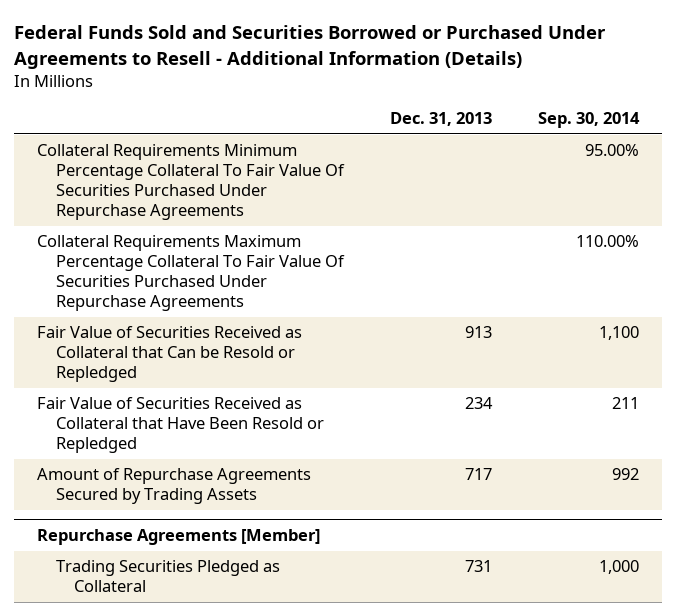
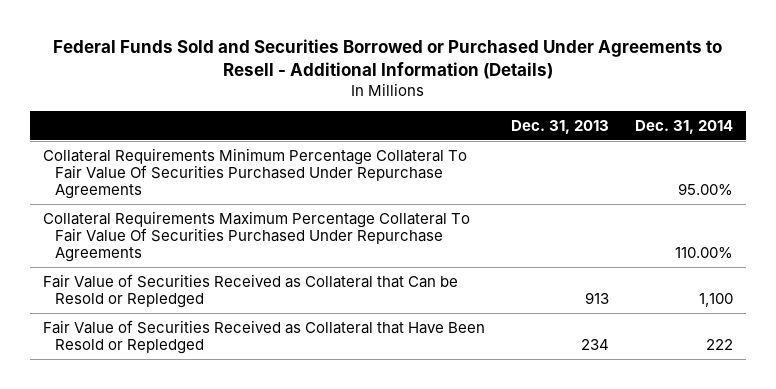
- | Dec. 31, 2013 | Sep. 30, 2014
+ | Dec. 31, 2013 | Dec. 31, 2014
- Amount of Repurchase Agreements Secured by Trading Assets | 717 | 992
- Repurchase Agreements [Member]
- Trading Securities Pledged as Collateral | 731 | 1,000

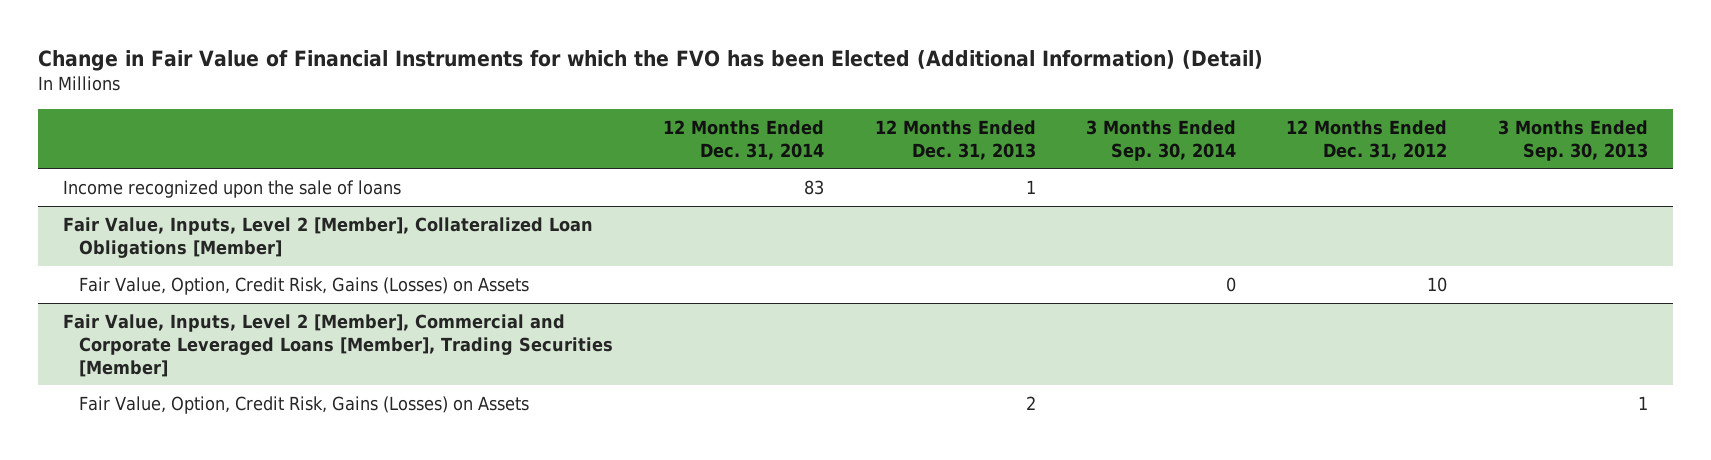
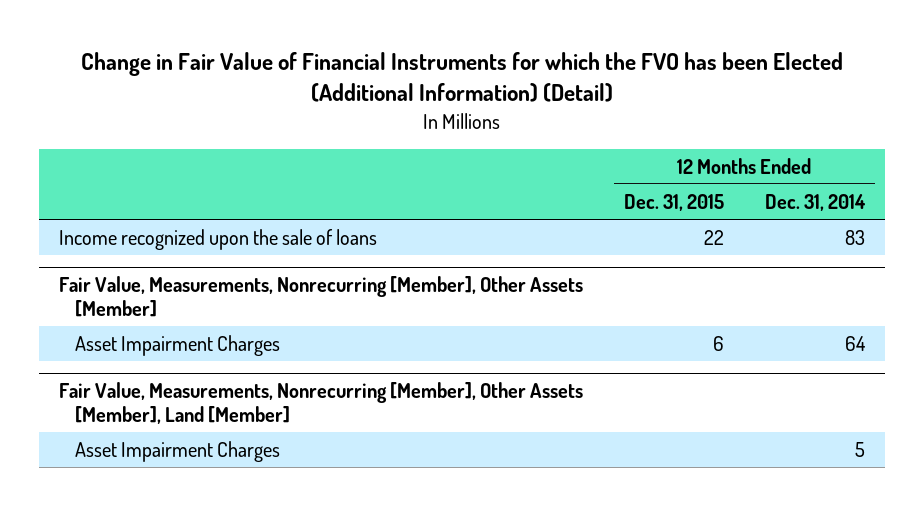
- | 12 Months Ended Dec. 31, 2014 | 12 Months Ended Dec. 31, 2013 | 3 Months Ended Sep. 30, 2014 | 12 Months Ended Dec. 31, 2012 | 3 Months Ended Sep. 30, 2013
+ | 12 Months Ended Dec. 31, 2015 | 12 Months Ended Dec. 31, 2014
- Fair Value, Inputs, Level 2 [Member], Collateralized Loan Obligations [Member]
- Fair Value, Option, Credit Risk, Gains (Losses) on Assets | | | 0 | 10 |
- Fair Value, Inputs, Level 2 [Member], Commercial and Corporate Leveraged Loans [Member], Trading Securities [Member]
- Fair Value, Option, Credit Risk, Gains (Losses) on Assets | | 2 | | | 1
+ Fair Value, Measurements, Nonrecurring [Member], Other Assets [Member]
+ Asset Impairment Charges | 6 | 64
+ Fair Value, Measurements, Nonrecurring [Member], Other Assets [Member], Land [Member]
+ Asset Impairment Charges | | 5

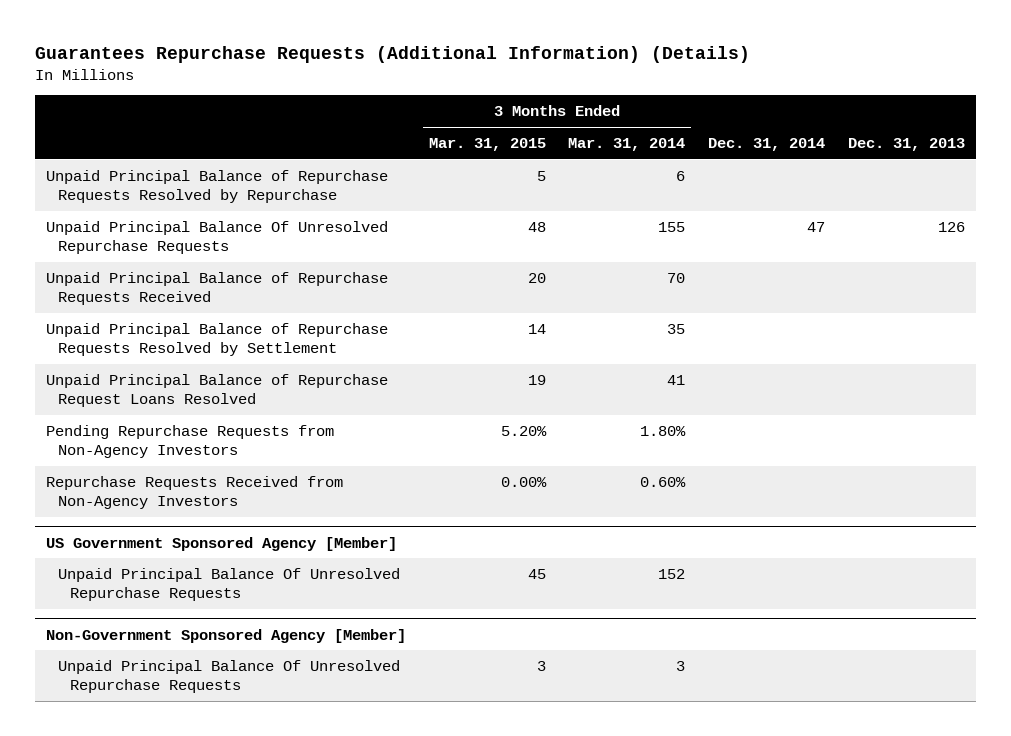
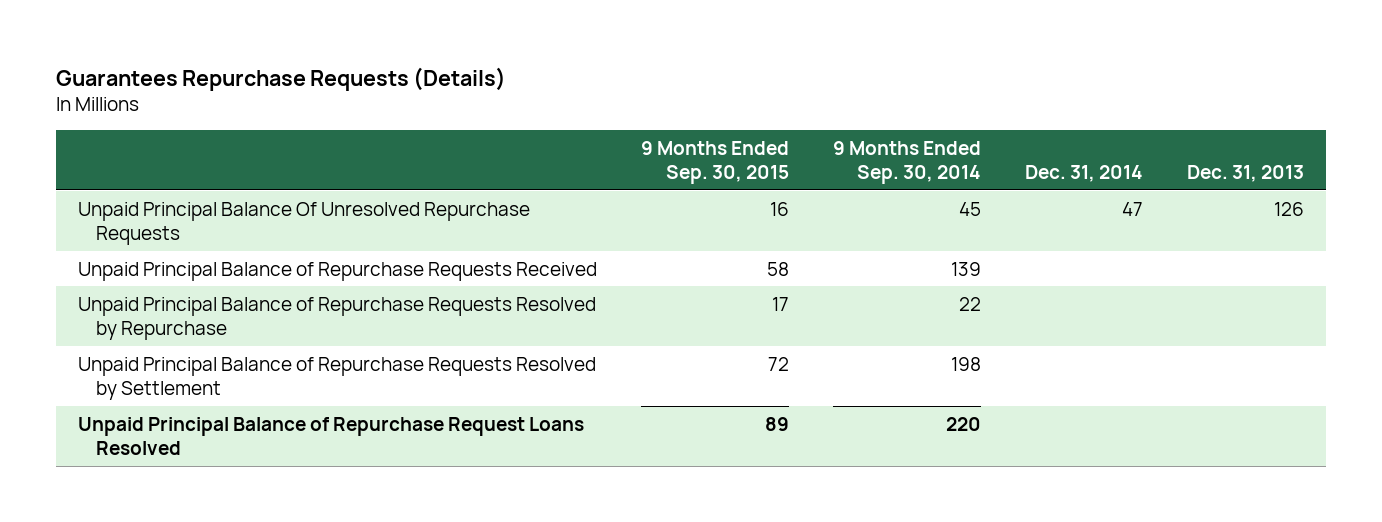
- Guarantees Repurchase Requests (Additional Information) (Details)
+ Guarantees Repurchase Requests (Details)
- | 3 Months Ended Mar. 31, 2015 | 3 Months Ended Mar. 31, 2014 | Dec. 31, 2014 | Dec. 31, 2013
+ | 9 Months Ended Sep. 30, 2015 | 9 Months Ended Sep. 30, 2014 | Dec. 31, 2014 | Dec. 31, 2013
moved down: Unpaid Principal Balance of Repurchase Requests Resolved by Repurchase | 17 | 22 | |
- Pending Repurchase Requests from Non-Agency Investors | 5.20% | 1.80% | |
- Repurchase Requests Received from Non-Agency Investors | 0.00% | 0.60% | |
- US Government Sponsored Agency [Member]
- Unpaid Principal Balance Of Unresolved Repurchase Requests | 45 | 152 | |
- Non-Government Sponsored Agency [Member]
- Unpaid Principal Balance Of Unresolved Repurchase Requests | 3 | 3 | |

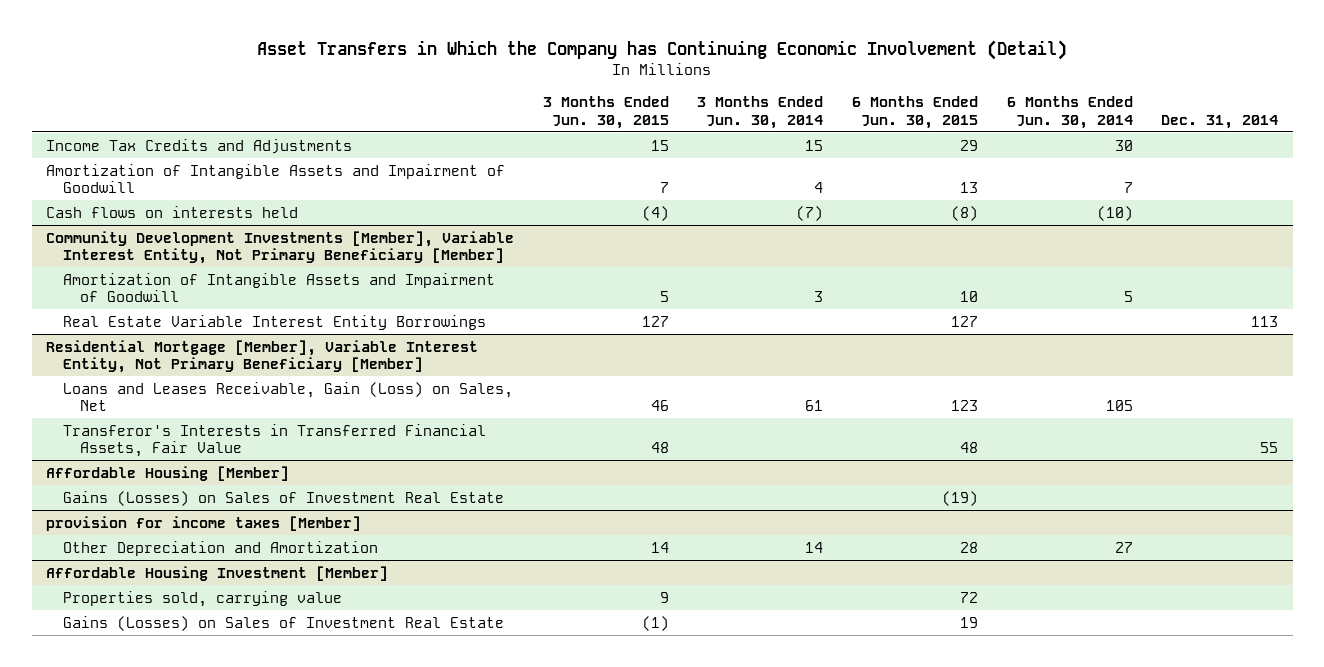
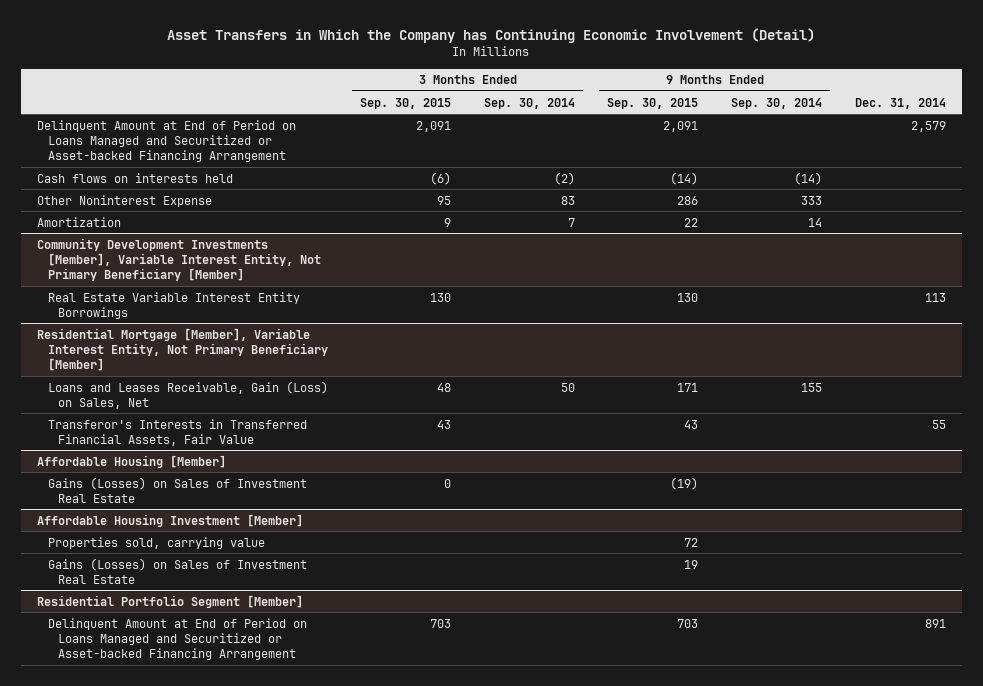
- | 3 Months Ended Jun. 30, 2015 | 3 Months Ended Jun. 30, 2014 | 6 Months Ended Jun. 30, 2015 | 6 Months Ended Jun. 30, 2014 | Dec. 31, 2014
+ | 3 Months Ended Sep. 30, 2015 | 3 Months Ended Sep. 30, 2014 | 9 Months Ended Sep. 30, 2015 | 9 Months Ended Sep. 30, 2014 | Dec. 31, 2014
- Income Tax Credits and Adjustments | 15 | 15 | 29 | 30 |
- Amortization of Intangible Assets and Impairment of Goodwill | 7 | 4 | 13 | 7 |
+ Delinquent Amount at End of Period on Loans Managed and Securitized or Asset-backed Financing Arrangement | 2,091 | | 2,091 | | 2,579
+ Other Noninterest Expense | 95 | 83 | 286 | 333 |
+ Amortization | 9 | 7 | 22 | 14 |
@ Community Development Investments [Member], Variable Interest Entity, Not Primary Beneficiary [Member]
- Amortization of Intangible Assets and Impairment of Goodwill | 5 | 3 | 10 | 5 |
- provision for income taxes [Member]
- Other Depreciation and Amortization | 14 | 14 | 28 | 27 |
+ Residential Portfolio Segment [Member]
+ Delinquent Amount at End of Period on Loans Managed and Securitized or Asset-backed Financing Arrangement | 703 | | 703 | | 891

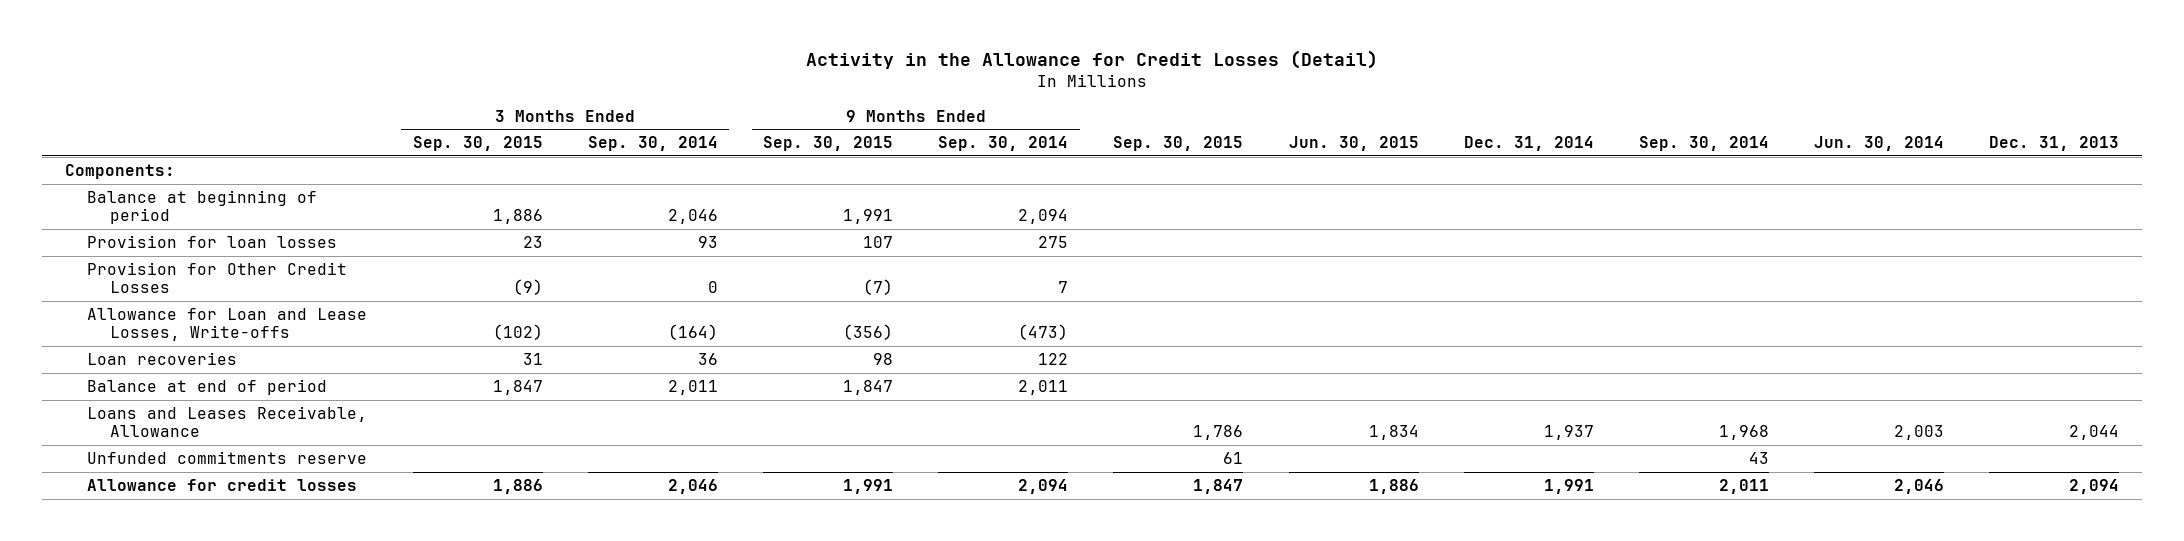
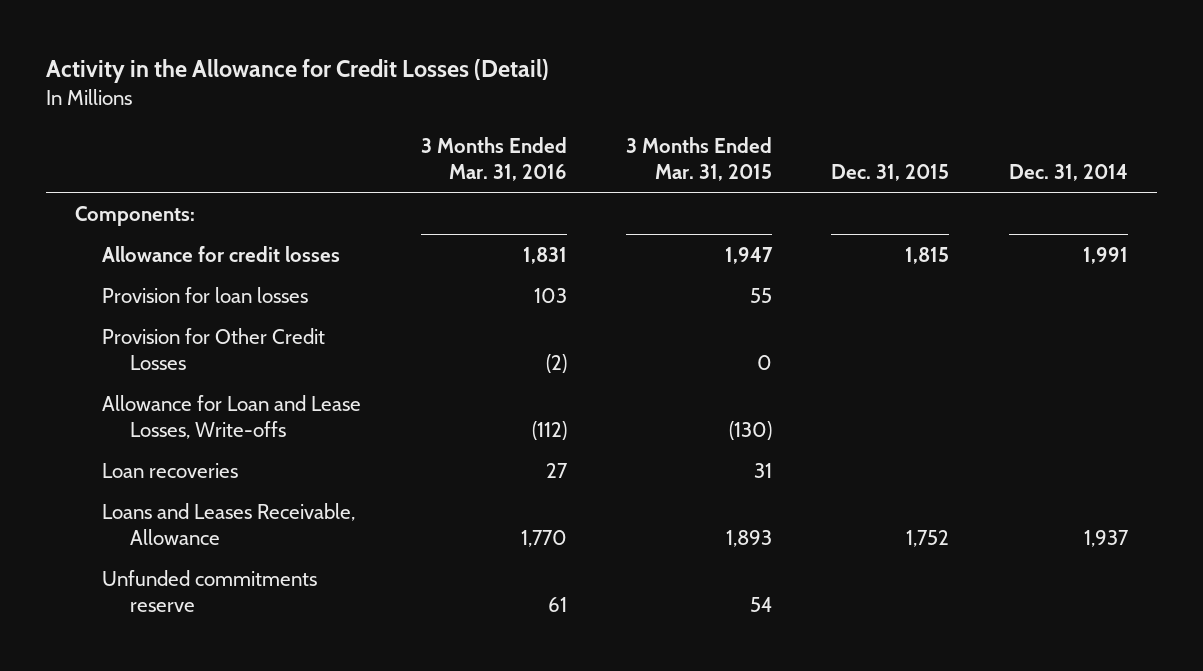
- | 3 Months Ended Sep. 30, 2015 | 3 Months Ended Sep. 30, 2014 | 9 Months Ended Sep. 30, 2015 | 9 Months Ended Sep. 30, 2014 | Sep. 30, 2015 | Jun. 30, 2015 | Dec. 31, 2014 | Sep. 30, 2014 | Jun. 30, 2014 | Dec. 31, 2013
+ | 3 Months Ended Mar. 31, 2016 | 3 Months Ended Mar. 31, 2015 | Dec. 31, 2015 | Dec. 31, 2014
- Balance at beginning of period | 1,886 | 2,046 | 1,991 | 2,094 | | | | | |
moved up: Allowance for credit losses | 1,831 | 1,947 | 1,815 | 1,991
- Balance at end of period | 1,847 | 2,011 | 1,847 | 2,011 | | | | | |

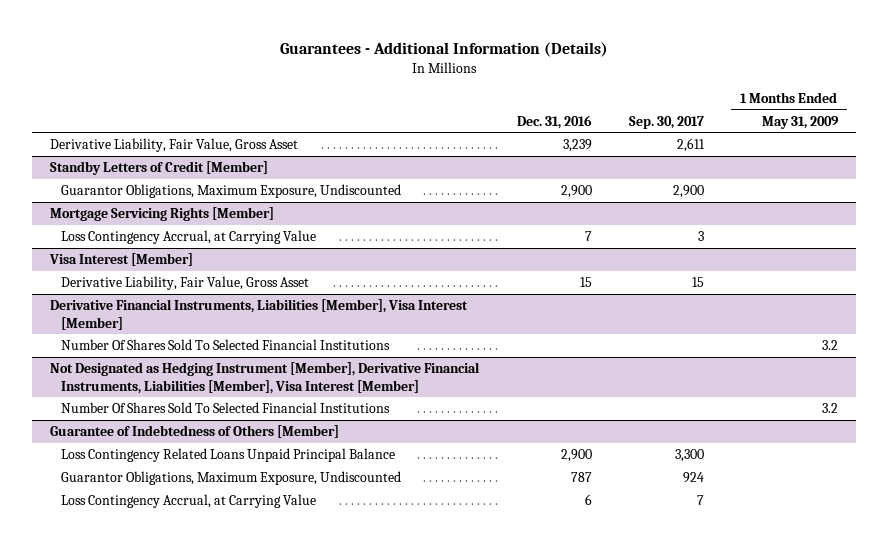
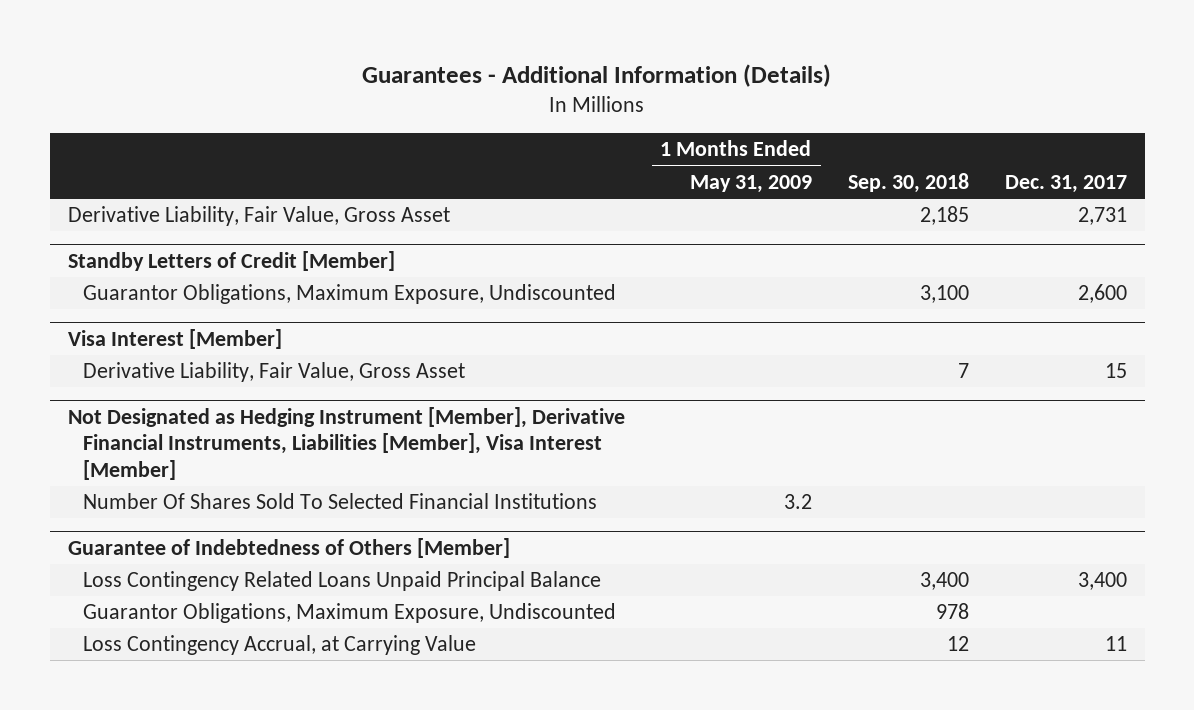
- | Dec. 31, 2016 | Sep. 30, 2017 | 1 Months Ended May 31, 2009
+ | 1 Months Ended May 31, 2009 | Sep. 30, 2018 | Dec. 31, 2017
- Mortgage Servicing Rights [Member]
- Loss Contingency Accrual, at Carrying Value | 7 | 3 |
- Derivative Financial Instruments, Liabilities [Member], Visa Interest [Member]
- Number Of Shares Sold To Selected Financial Institutions | | | 3.2

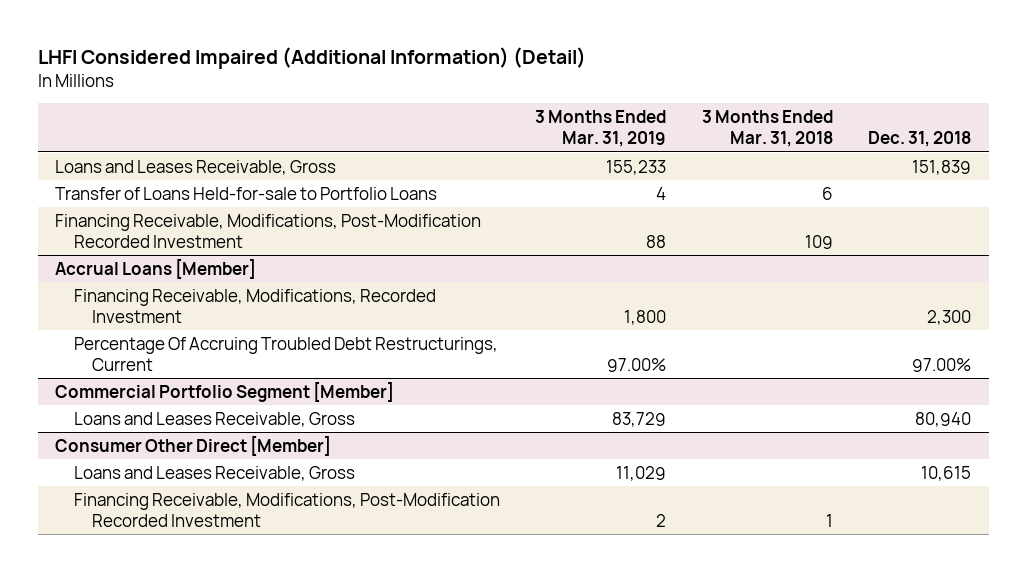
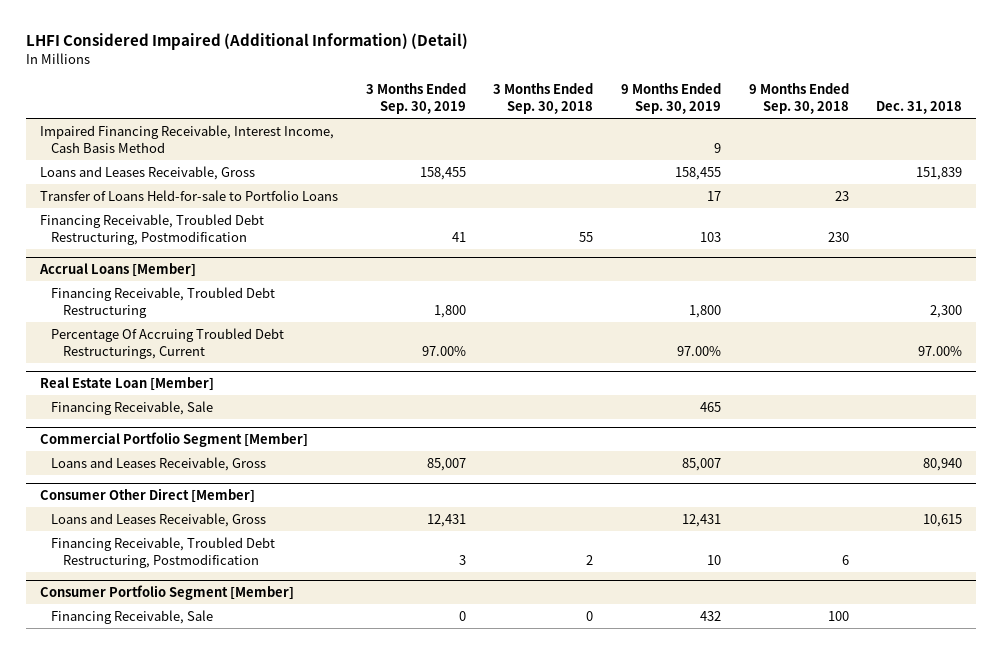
- | 3 Months Ended Mar. 31, 2019 | 3 Months Ended Mar. 31, 2018 | Dec. 31, 2018
+ | 3 Months Ended Sep. 30, 2019 | 3 Months Ended Sep. 30, 2018 | 9 Months Ended Sep. 30, 2019 | 9 Months Ended Sep. 30, 2018 | Dec. 31, 2018
+ Impaired Financing Receivable, Interest Income, Cash Basis Method | | | 9 | |
- Financing Receivable, Modifications, Post-Modification Recorded Investment | 88 | 109 |
+ Financing Receivable, Troubled Debt Restructuring, Postmodification | 41 | 55 | 103 | 230 |
@ Accrual Loans [Member]
- Financing Receivable, Modifications, Recorded Investment | 1,800 | | 2,300
+ Financing Receivable, Troubled Debt Restructuring | 1,800 | | 1,800 | | 2,300
+ Real Estate Loan [Member]
+ Financing Receivable, Sale | | | 465 | |
@ Consumer Other Direct [Member]
- Financing Receivable, Modifications, Post-Modification Recorded Investment | 2 | 1 |
+ Financing Receivable, Troubled Debt Restructuring, Postmodification | 3 | 2 | 10 | 6 |
+ Consumer Portfolio Segment [Member]
+ Financing Receivable, Sale | 0 | 0 | 432 | 100 |

